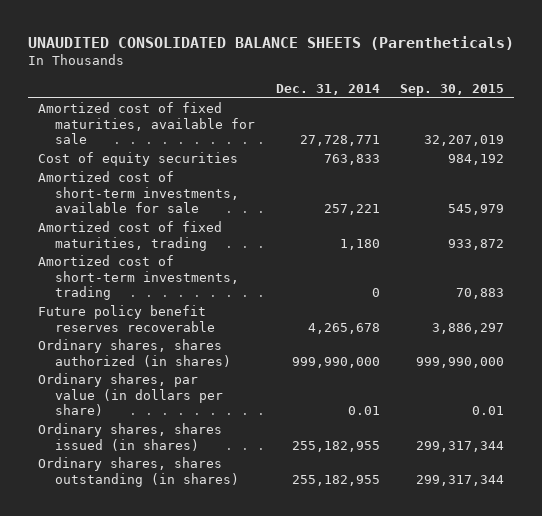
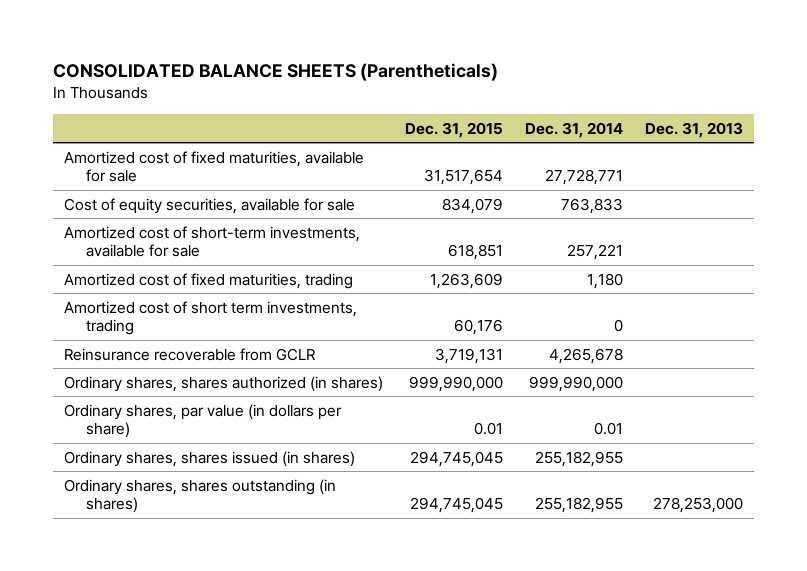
- UNAUDITED CONSOLIDATED BALANCE SHEETS (Parentheticals)
+ CONSOLIDATED BALANCE SHEETS (Parentheticals)
- | Dec. 31, 2014 | Sep. 30, 2015
+ | Dec. 31, 2015 | Dec. 31, 2014 | Dec. 31, 2013
- Cost of equity securities | 763,833 | 984,192
+ Cost of equity securities, available for sale | 834,079 | 763,833 |
- Amortized cost of short-term investments, trading | 0 | 70,883
- Future policy benefit reserves recoverable | 4,265,678 | 3,886,297
+ Amortized cost of short term investments, trading | 60,176 | 0 |
+ Reinsurance recoverable from GCLR | 3,719,131 | 4,265,678 |

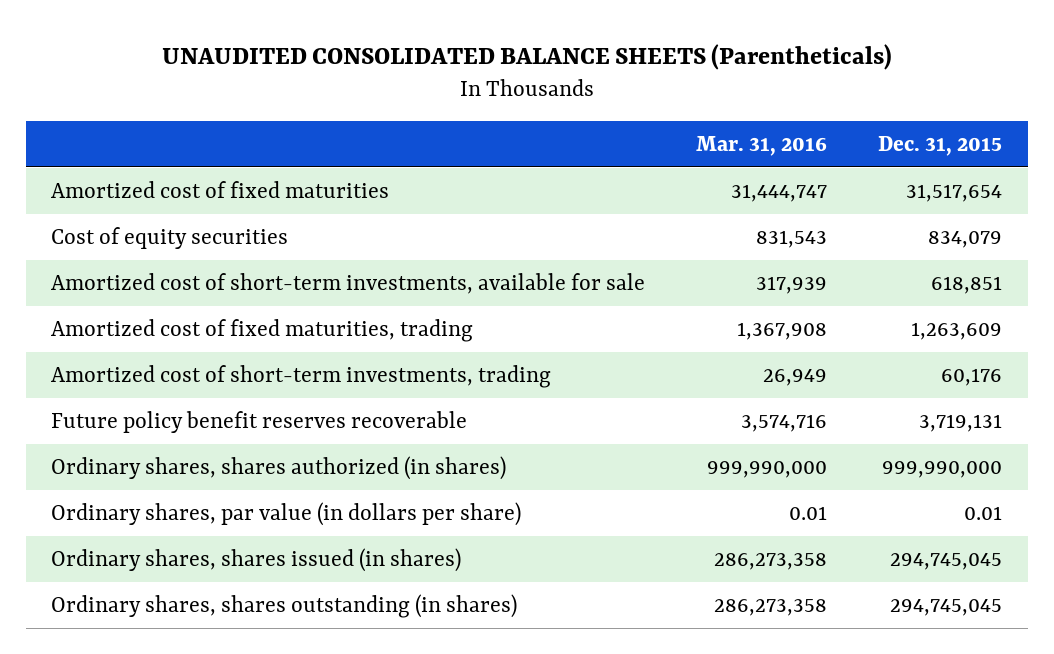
- CONSOLIDATED BALANCE SHEETS (Parentheticals)
+ UNAUDITED CONSOLIDATED BALANCE SHEETS (Parentheticals)
- | Dec. 31, 2015 | Dec. 31, 2014 | Dec. 31, 2013
+ | Mar. 31, 2016 | Dec. 31, 2015
- Amortized cost of fixed maturities, available for sale | 31,517,654 | 27,728,771 |
- Cost of equity securities, available for sale | 834,079 | 763,833 |
+ Amortized cost of fixed maturities | 31,444,747 | 31,517,654
+ Cost of equity securities | 831,543 | 834,079
- Amortized cost of short term investments, trading | 60,176 | 0 |
- Reinsurance recoverable from GCLR | 3,719,131 | 4,265,678 |
+ Amortized cost of short-term investments, trading | 26,949 | 60,176
+ Future policy benefit reserves recoverable | 3,574,716 | 3,719,131

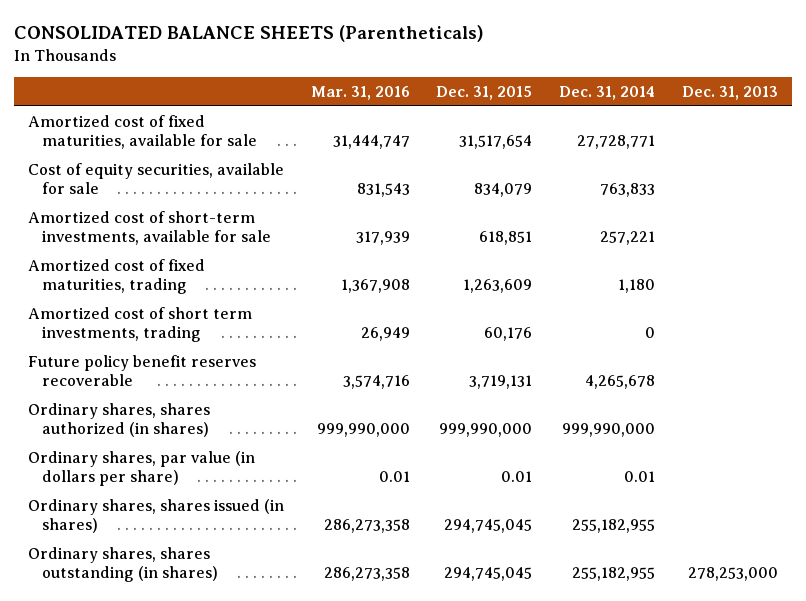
- UNAUDITED CONSOLIDATED BALANCE SHEETS (Parentheticals)
+ CONSOLIDATED BALANCE SHEETS (Parentheticals)
- | Mar. 31, 2016 | Dec. 31, 2015
+ | Mar. 31, 2016 | Dec. 31, 2015 | Dec. 31, 2014 | Dec. 31, 2013
- Amortized cost of fixed maturities | 31,444,747 | 31,517,654
- Cost of equity securities | 831,543 | 834,079
+ Amortized cost of fixed maturities, available for sale | 31,444,747 | 31,517,654 | 27,728,771 |
+ Cost of equity securities, available for sale | 831,543 | 834,079 | 763,833 |
- Amortized cost of short-term investments, trading | 26,949 | 60,176
+ Amortized cost of short term investments, trading | 26,949 | 60,176 | 0 |

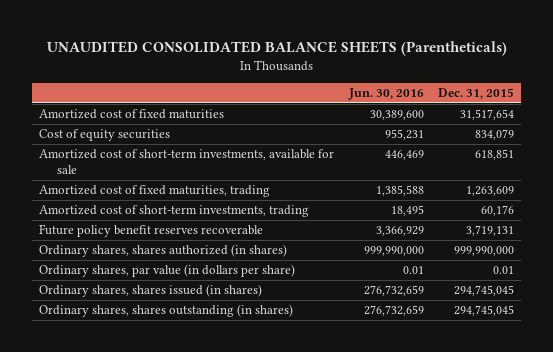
- CONSOLIDATED BALANCE SHEETS (Parentheticals)
+ UNAUDITED CONSOLIDATED BALANCE SHEETS (Parentheticals)
- | Mar. 31, 2016 | Dec. 31, 2015 | Dec. 31, 2014 | Dec. 31, 2013
+ | Jun. 30, 2016 | Dec. 31, 2015
- Amortized cost of fixed maturities, available for sale | 31,444,747 | 31,517,654 | 27,728,771 |
- Cost of equity securities, available for sale | 831,543 | 834,079 | 763,833 |
+ Amortized cost of fixed maturities | 30,389,600 | 31,517,654
+ Cost of equity securities | 955,231 | 834,079
- Amortized cost of short term investments, trading | 26,949 | 60,176 | 0 |
+ Amortized cost of short-term investments, trading | 18,495 | 60,176

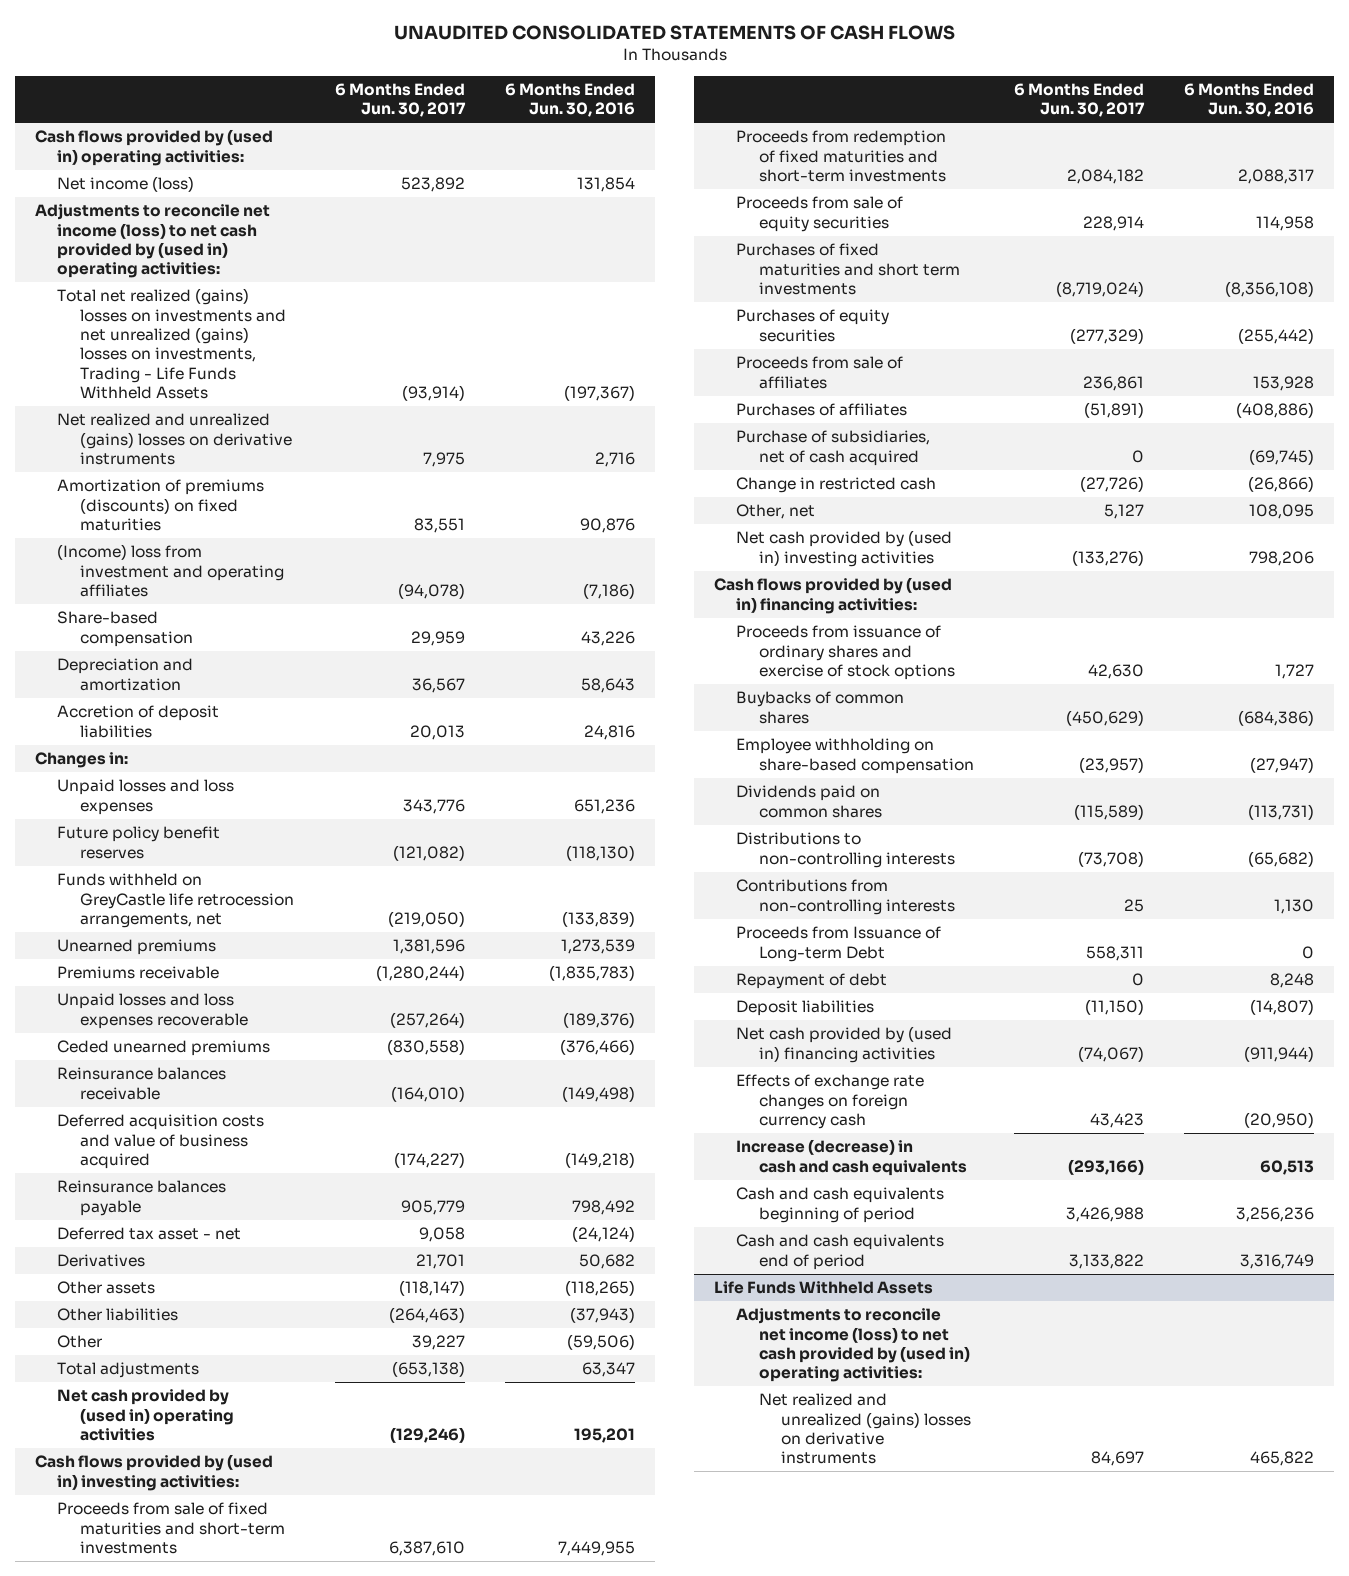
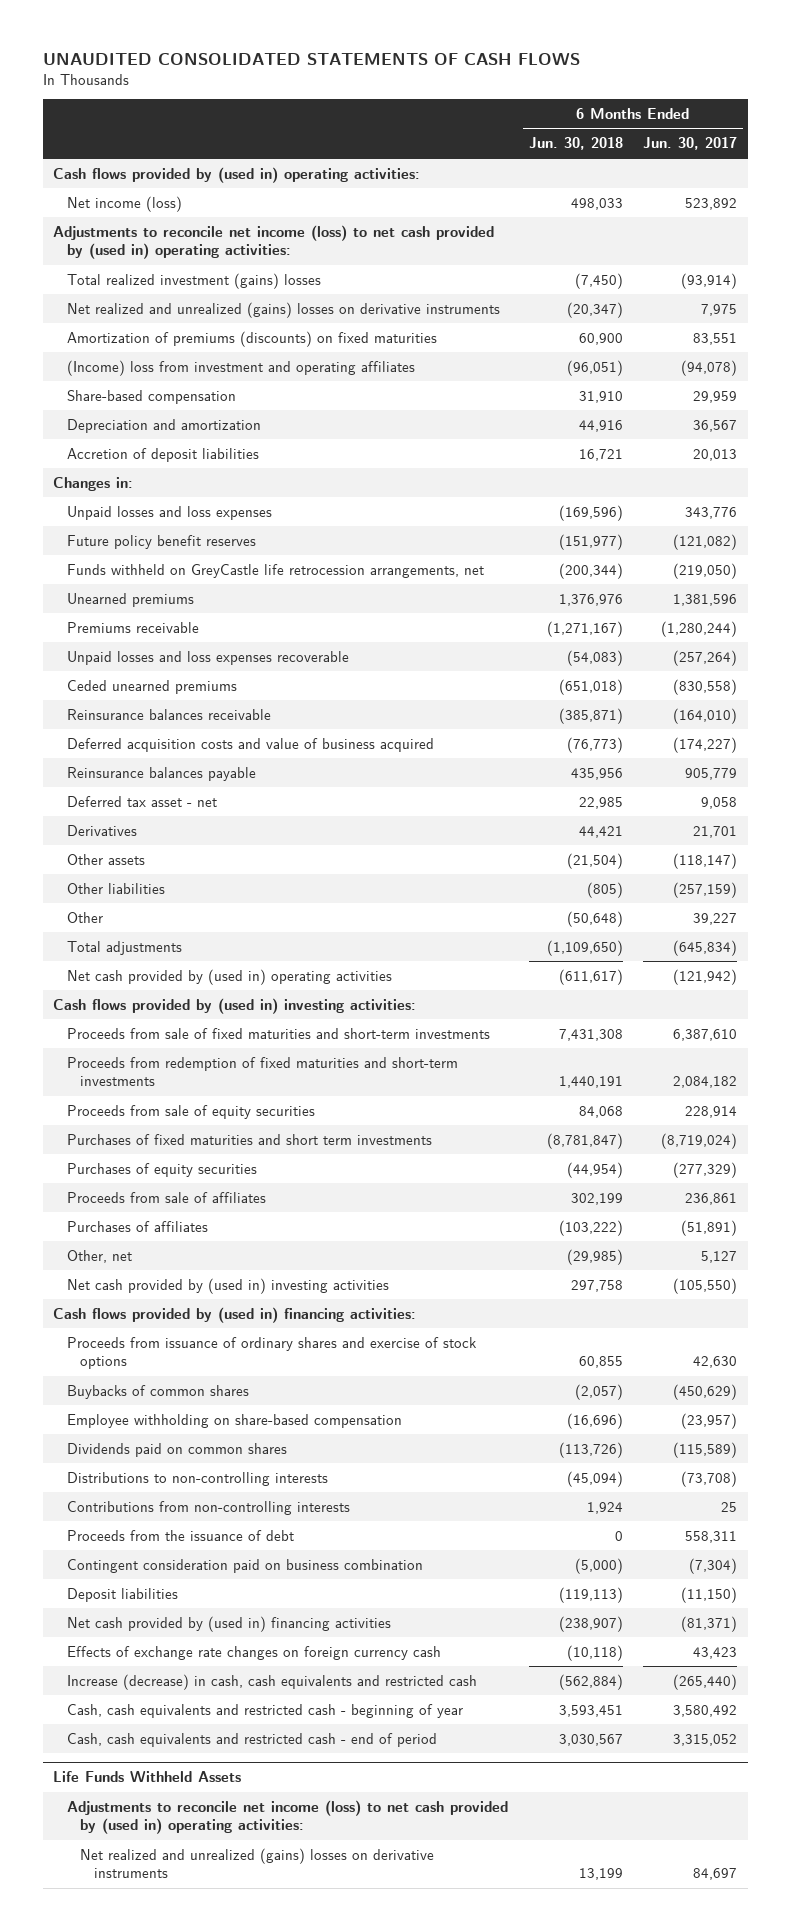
- | 6 Months Ended Jun. 30, 2017 | 6 Months Ended Jun. 30, 2016
+ | 6 Months Ended Jun. 30, 2018 | 6 Months Ended Jun. 30, 2017
- Total net realized (gains) losses on investments and net unrealized (gains) losses on investments, Trading - Life Funds Withheld Assets | (93,914) | (197,367)
+ Total realized investment (gains) losses | (7,450) | (93,914)
- Other liabilities | (264,463) | (37,943)
+ Other liabilities | (805) | (257,159)
- Total adjustments | (653,138) | 63,347
- Net cash provided by (used in) operating activities | (129,246) | 195,201
+ Total adjustments | (1,109,650) | (645,834)
+ Net cash provided by (used in) operating activities | (611,617) | (121,942)
- Purchase of subsidiaries, net of cash acquired | 0 | (69,745)
- Change in restricted cash | (27,726) | (26,866)
- Net cash provided by (used in) investing activities | (133,276) | 798,206
+ Net cash provided by (used in) investing activities | 297,758 | (105,550)
- Proceeds from Issuance of Long-term Debt | 558,311 | 0
- Repayment of debt | 0 | 8,248
+ Proceeds from the issuance of debt | 0 | 558,311
+ Contingent consideration paid on business combination | (5,000) | (7,304)
- Net cash provided by (used in) financing activities | (74,067) | (911,944)
+ Net cash provided by (used in) financing activities | (238,907) | (81,371)
- Increase (decrease) in cash and cash equivalents | (293,166) | 60,513
- Cash and cash equivalents beginning of period | 3,426,988 | 3,256,236
- Cash and cash equivalents end of period | 3,133,822 | 3,316,749
+ Increase (decrease) in cash, cash equivalents and restricted cash | (562,884) | (265,440)
+ Cash, cash equivalents and restricted cash - beginning of year | 3,593,451 | 3,580,492
+ Cash, cash equivalents and restricted cash - end of period | 3,030,567 | 3,315,052

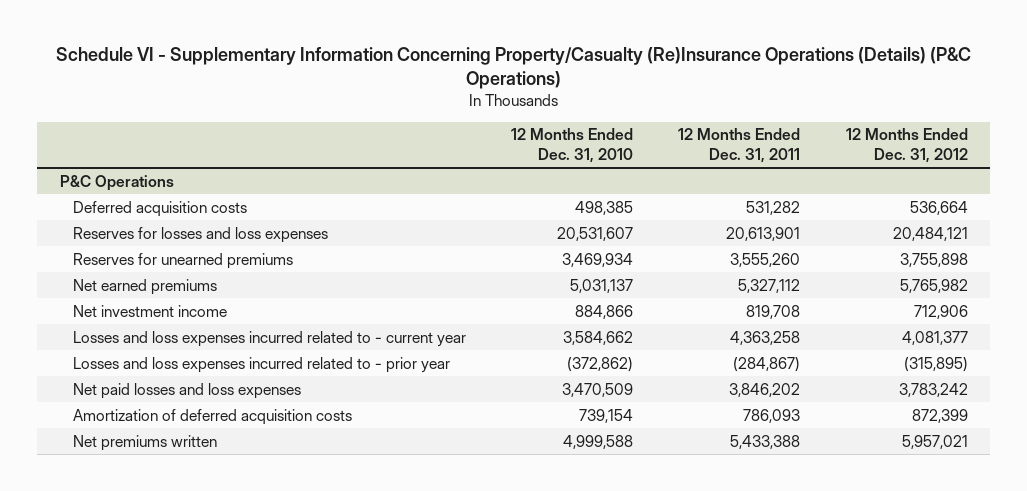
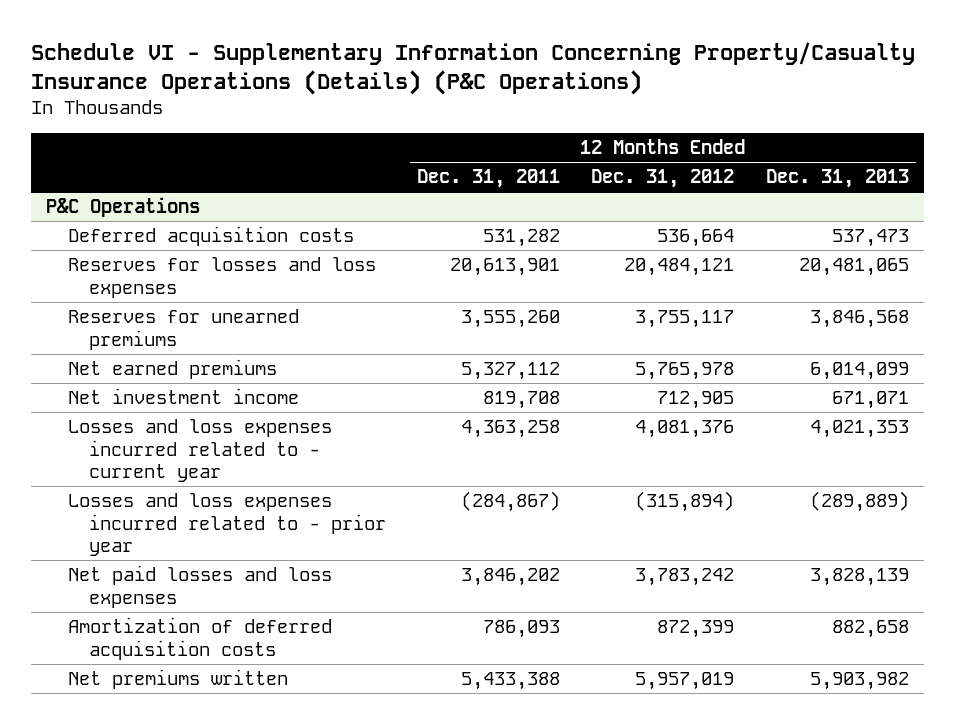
- Schedule VI - Supplementary Information Concerning Property/Casualty (Re)Insurance Operations (Details) (P&C Operations)
+ Schedule VI - Supplementary Information Concerning Property/Casualty Insurance Operations (Details) (P&C Operations)
- | 12 Months Ended Dec. 31, 2010 | 12 Months Ended Dec. 31, 2011 | 12 Months Ended Dec. 31, 2012
+ | 12 Months Ended Dec. 31, 2011 | 12 Months Ended Dec. 31, 2012 | 12 Months Ended Dec. 31, 2013
@ P&C Operations
- Reserves for unearned premiums | 3,469,934 | 3,555,260 | 3,755,898
- Net earned premiums | 5,031,137 | 5,327,112 | 5,765,982
- Net investment income | 884,866 | 819,708 | 712,906
- Losses and loss expenses incurred related to - current year | 3,584,662 | 4,363,258 | 4,081,377
- Losses and loss expenses incurred related to - prior year | (372,862) | (284,867) | (315,895)
+ Reserves for unearned premiums | 3,555,260 | 3,755,117 | 3,846,568
+ Net earned premiums | 5,327,112 | 5,765,978 | 6,014,099
+ Net investment income | 819,708 | 712,905 | 671,071
+ Losses and loss expenses incurred related to - current year | 4,363,258 | 4,081,376 | 4,021,353
+ Losses and loss expenses incurred related to - prior year | (284,867) | (315,894) | (289,889)
- Net premiums written | 4,999,588 | 5,433,388 | 5,957,021
+ Net premiums written | 5,433,388 | 5,957,019 | 5,903,982

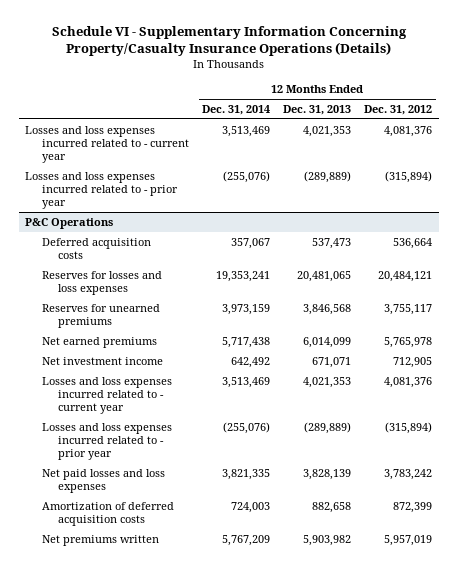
- Schedule VI - Supplementary Information Concerning Property/Casualty Insurance Operations (Details) (P&C Operations)
+ Schedule VI - Supplementary Information Concerning Property/Casualty Insurance Operations (Details)
- | 12 Months Ended Dec. 31, 2011 | 12 Months Ended Dec. 31, 2012 | 12 Months Ended Dec. 31, 2013
+ | 12 Months Ended Dec. 31, 2014 | 12 Months Ended Dec. 31, 2013 | 12 Months Ended Dec. 31, 2012
+ Losses and loss expenses incurred related to - current year | 3,513,469 | 4,021,353 | 4,081,376
+ Losses and loss expenses incurred related to - prior year | (255,076) | (289,889) | (315,894)

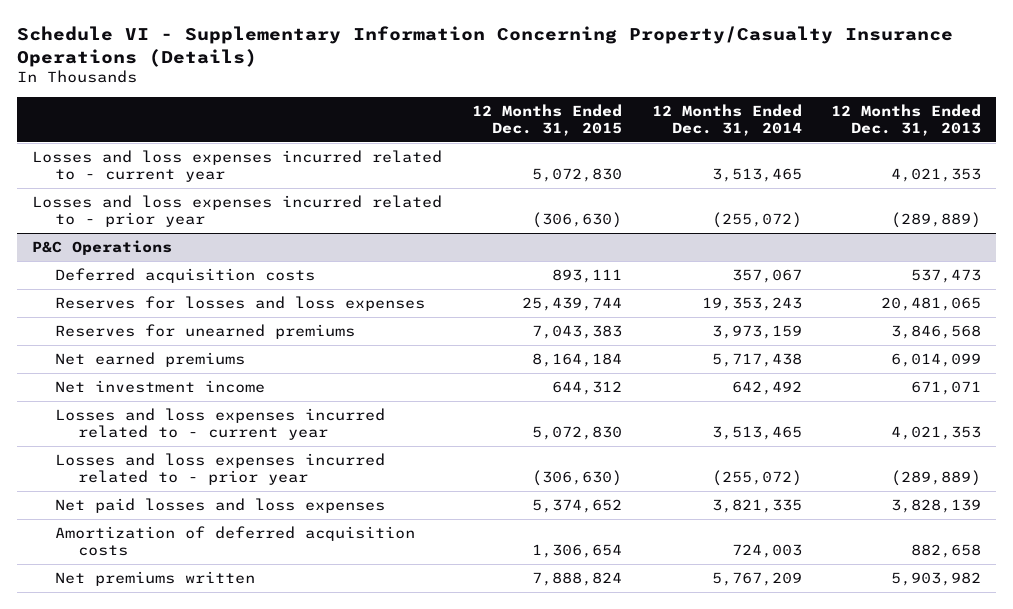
- | 12 Months Ended Dec. 31, 2014 | 12 Months Ended Dec. 31, 2013 | 12 Months Ended Dec. 31, 2012
+ | 12 Months Ended Dec. 31, 2015 | 12 Months Ended Dec. 31, 2014 | 12 Months Ended Dec. 31, 2013
- Losses and loss expenses incurred related to - current year | 3,513,469 | 4,021,353 | 4,081,376
- Losses and loss expenses incurred related to - prior year | (255,076) | (289,889) | (315,894)
+ Losses and loss expenses incurred related to - current year | 5,072,830 | 3,513,465 | 4,021,353
+ Losses and loss expenses incurred related to - prior year | (306,630) | (255,072) | (289,889)
@ P&C Operations
- Reserves for losses and loss expenses | 19,353,241 | 20,481,065 | 20,484,121
+ Reserves for losses and loss expenses | 25,439,744 | 19,353,243 | 20,481,065
- Losses and loss expenses incurred related to - current year | 3,513,469 | 4,021,353 | 4,081,376
- Losses and loss expenses incurred related to - prior year | (255,076) | (289,889) | (315,894)
+ Losses and loss expenses incurred related to - current year | 5,072,830 | 3,513,465 | 4,021,353
+ Losses and loss expenses incurred related to - prior year | (306,630) | (255,072) | (289,889)

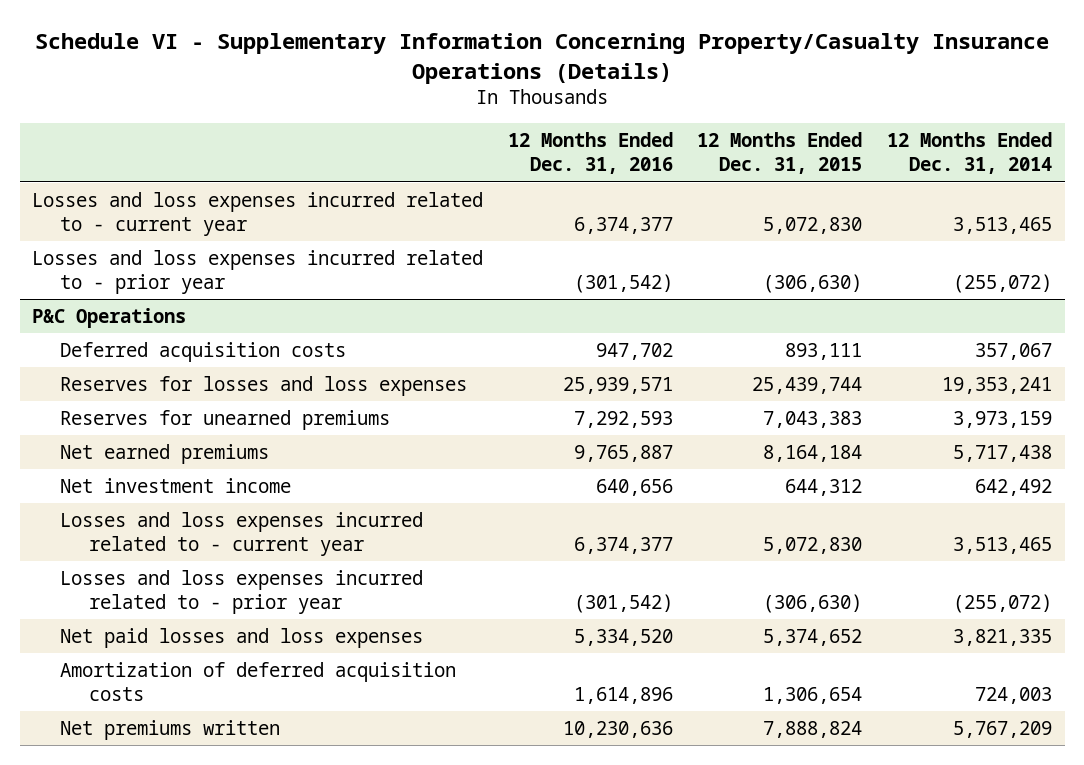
- | 12 Months Ended Dec. 31, 2015 | 12 Months Ended Dec. 31, 2014 | 12 Months Ended Dec. 31, 2013
+ | 12 Months Ended Dec. 31, 2016 | 12 Months Ended Dec. 31, 2015 | 12 Months Ended Dec. 31, 2014
@ P&C Operations
- Reserves for losses and loss expenses | 25,439,744 | 19,353,243 | 20,481,065
+ Reserves for losses and loss expenses | 25,939,571 | 25,439,744 | 19,353,241

